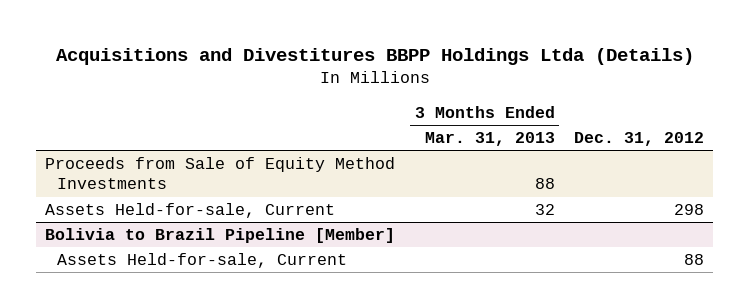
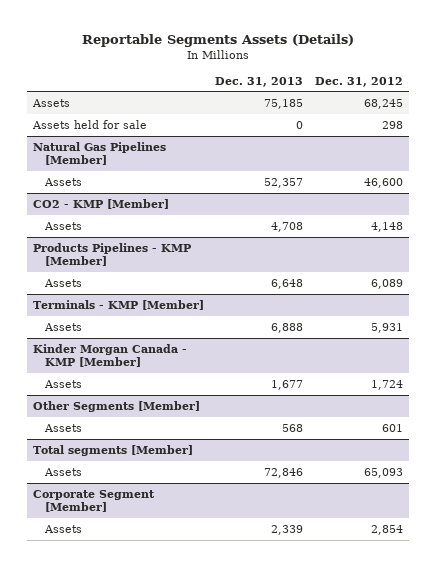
- Acquisitions and Divestitures BBPP Holdings Ltda (Details)
+ Reportable Segments Assets (Details)
- | 3 Months Ended Mar. 31, 2013 | Dec. 31, 2012
+ | Dec. 31, 2013 | Dec. 31, 2012
- Proceeds from Sale of Equity Method Investments | 88 |
- Assets Held-for-sale, Current | 32 | 298
- Bolivia to Brazil Pipeline [Member]
- Assets Held-for-sale, Current | | 88
+ Assets | 75,185 | 68,245
+ Assets held for sale | 0 | 298
+ Natural Gas Pipelines [Member]
+ Assets | 52,357 | 46,600
+ CO2 - KMP [Member]
+ Assets | 4,708 | 4,148
+ Products Pipelines - KMP [Member]
+ Assets | 6,648 | 6,089
+ Terminals - KMP [Member]
+ Assets | 6,888 | 5,931
+ Kinder Morgan Canada - KMP [Member]
+ Assets | 1,677 | 1,724
+ Other Segments [Member]
+ Assets | 568 | 601
+ Total segments [Member]
+ Assets | 72,846 | 65,093
+ Corporate Segment [Member]
+ Assets | 2,339 | 2,854

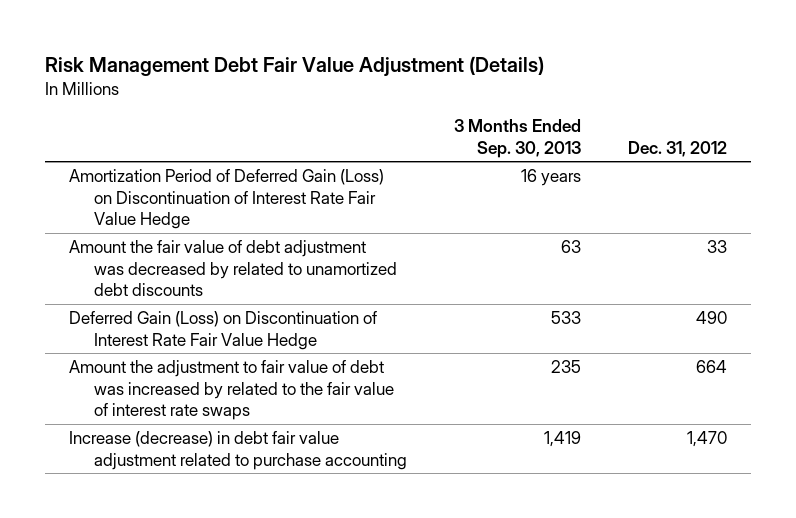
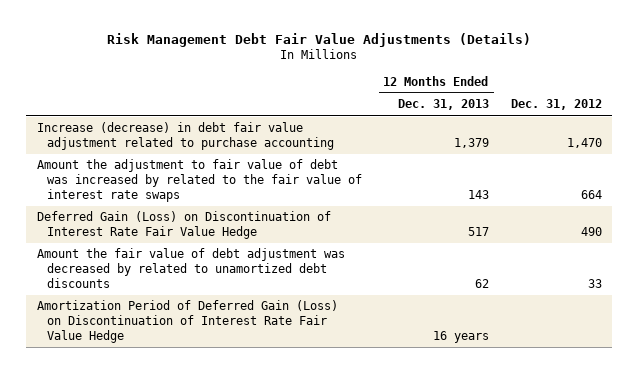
- Risk Management Debt Fair Value Adjustment (Details)
+ Risk Management Debt Fair Value Adjustments (Details)
- | 3 Months Ended Sep. 30, 2013 | Dec. 31, 2012
+ | 12 Months Ended Dec. 31, 2013 | Dec. 31, 2012
moved down: Amount the adjustment to fair value of debt was increased by related to the fair value of interest rate swaps | 143 | 664
moved down: Deferred Gain (Loss) on Discontinuation of Interest Rate Fair Value Hedge | 517 | 490
moved down: Amount the fair value of debt adjustment was decreased by related to unamortized debt discounts | 62 | 33
moved down: Amortization Period of Deferred Gain (Loss) on Discontinuation of Interest Rate Fair Value Hedge | 16 years |

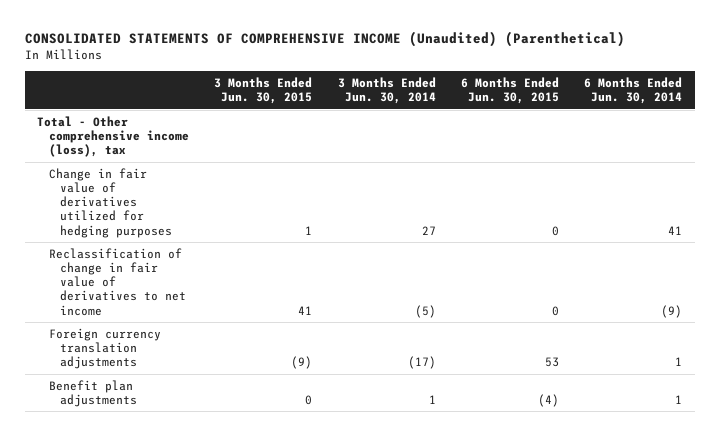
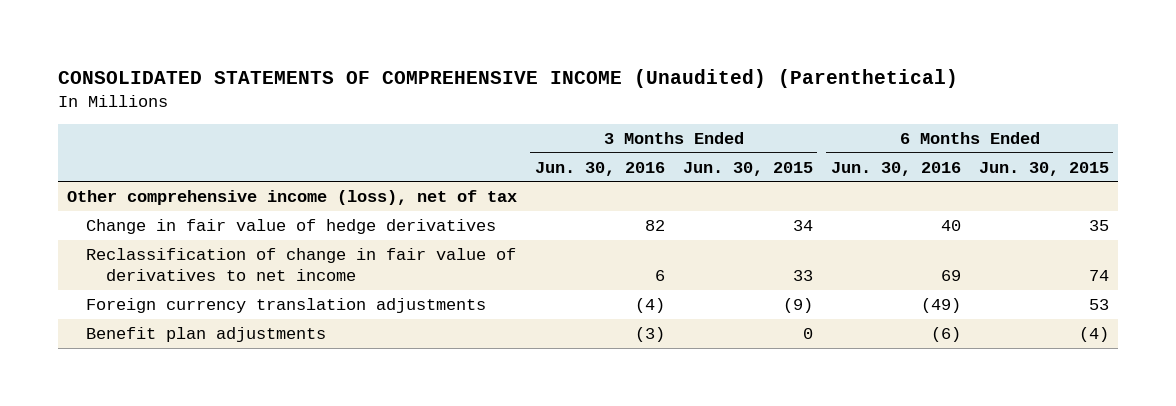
- | 3 Months Ended Jun. 30, 2015 | 3 Months Ended Jun. 30, 2014 | 6 Months Ended Jun. 30, 2015 | 6 Months Ended Jun. 30, 2014
+ | 3 Months Ended Jun. 30, 2016 | 3 Months Ended Jun. 30, 2015 | 6 Months Ended Jun. 30, 2016 | 6 Months Ended Jun. 30, 2015
- Total - Other comprehensive income (loss), tax
- Change in fair value of derivatives utilized for hedging purposes | 1 | 27 | 0 | 41
- Reclassification of change in fair value of derivatives to net income | 41 | (5) | 0 | (9)
+ Other comprehensive income (loss), net of tax
+ Change in fair value of hedge derivatives | 82 | 34 | 40 | 35
+ Reclassification of change in fair value of derivatives to net income | 6 | 33 | 69 | 74

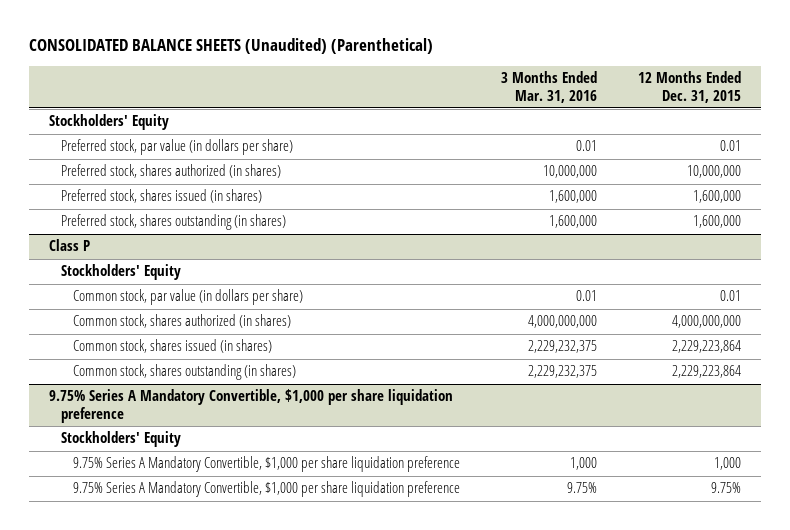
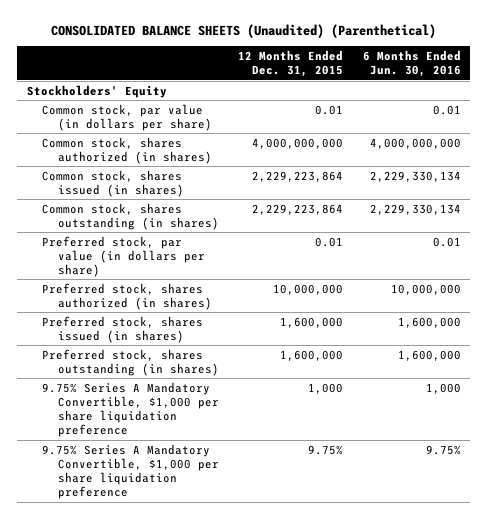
- | 3 Months Ended Mar. 31, 2016 | 12 Months Ended Dec. 31, 2015
+ | 12 Months Ended Dec. 31, 2015 | 6 Months Ended Jun. 30, 2016
- Class P
- Stockholders' Equity
- 9.75% Series A Mandatory Convertible, $1,000 per share liquidation preference
- Stockholders' Equity
moved down: Preferred stock, par value (in dollars per share) | 0.01 | 0.01
moved down: Preferred stock, shares authorized (in shares) | 10,000,000 | 10,000,000
moved down: Preferred stock, shares issued (in shares) | 1,600,000 | 1,600,000
moved down: Preferred stock, shares outstanding (in shares) | 1,600,000 | 1,600,000

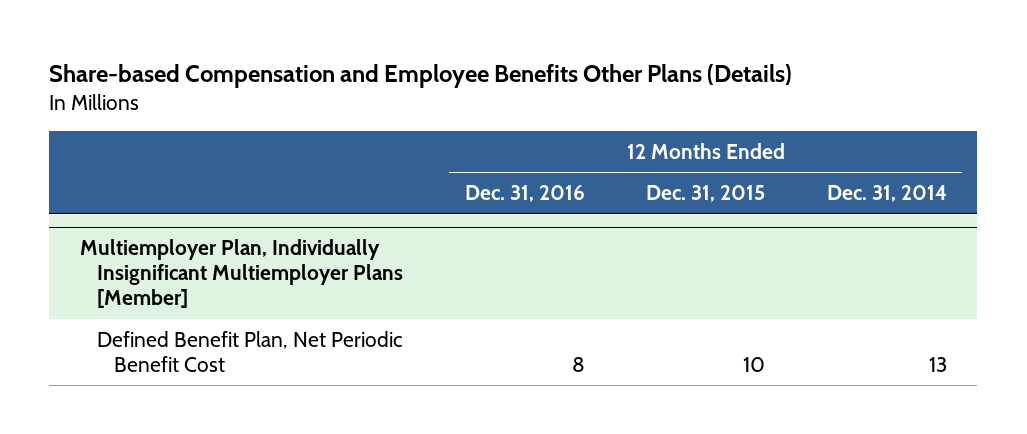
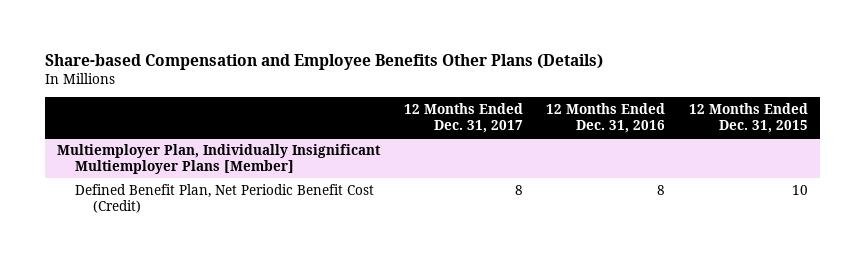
- | 12 Months Ended Dec. 31, 2016 | 12 Months Ended Dec. 31, 2015 | 12 Months Ended Dec. 31, 2014
+ | 12 Months Ended Dec. 31, 2017 | 12 Months Ended Dec. 31, 2016 | 12 Months Ended Dec. 31, 2015
@ Multiemployer Plan, Individually Insignificant Multiemployer Plans [Member]
- Defined Benefit Plan, Net Periodic Benefit Cost | 8 | 10 | 13
+ Defined Benefit Plan, Net Periodic Benefit Cost (Credit) | 8 | 8 | 10

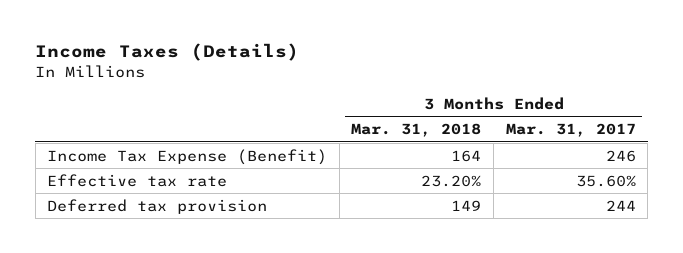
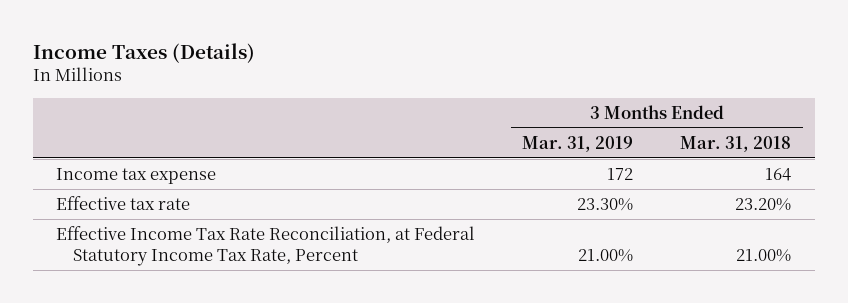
- | 3 Months Ended Mar. 31, 2018 | 3 Months Ended Mar. 31, 2017
+ | 3 Months Ended Mar. 31, 2019 | 3 Months Ended Mar. 31, 2018
- Income Tax Expense (Benefit) | 164 | 246
+ Income tax expense | 172 | 164
- Deferred tax provision | 149 | 244
+ Effective Income Tax Rate Reconciliation, at Federal Statutory Income Tax Rate, Percent | 21.00% | 21.00%

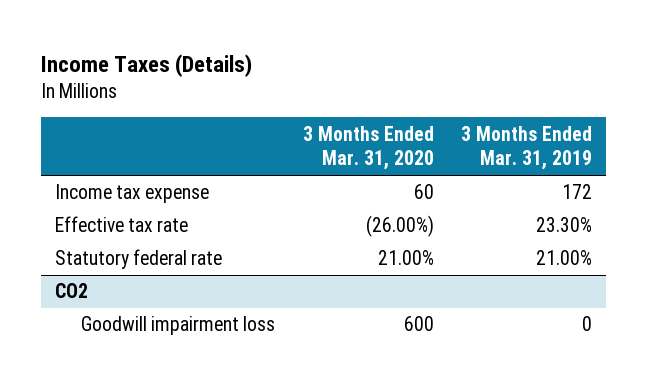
- | 3 Months Ended Mar. 31, 2019 | 3 Months Ended Mar. 31, 2018
+ | 3 Months Ended Mar. 31, 2020 | 3 Months Ended Mar. 31, 2019
- Effective Income Tax Rate Reconciliation, at Federal Statutory Income Tax Rate, Percent | 21.00% | 21.00%
+ Statutory federal rate | 21.00% | 21.00%
+ CO2
+ Goodwill impairment loss | 600 | 0

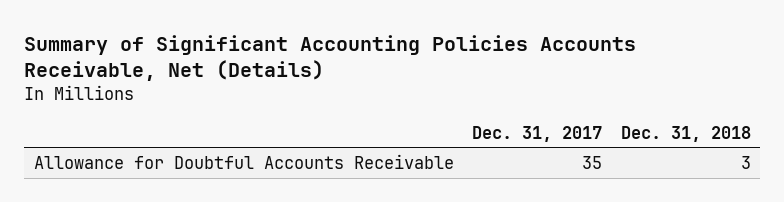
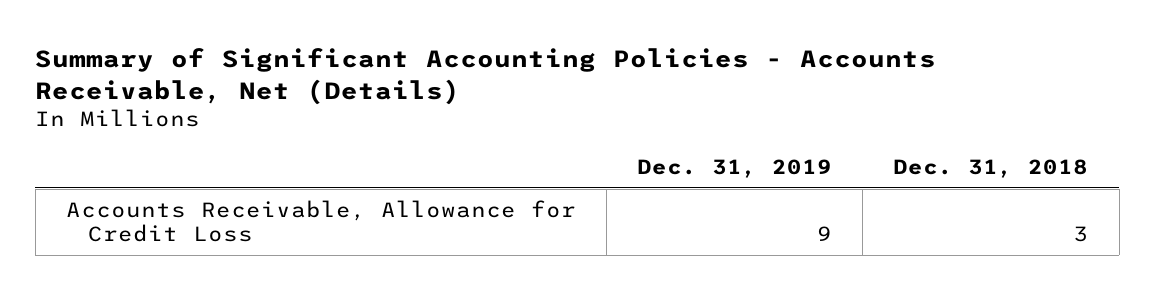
- Summary of Significant Accounting Policies Accounts Receivable, Net (Details)
+ Summary of Significant Accounting Policies - Accounts Receivable, Net (Details)
- | Dec. 31, 2017 | Dec. 31, 2018
+ | Dec. 31, 2019 | Dec. 31, 2018
- Allowance for Doubtful Accounts Receivable | 35 | 3
+ Accounts Receivable, Allowance for Credit Loss | 9 | 3

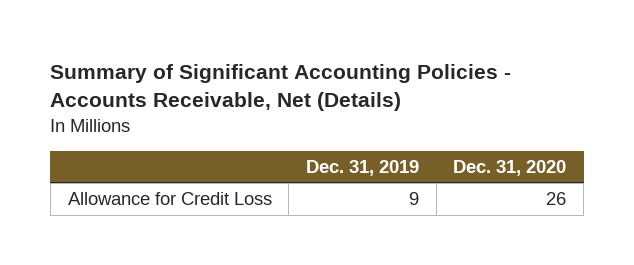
- | Dec. 31, 2019 | Dec. 31, 2018
+ | Dec. 31, 2019 | Dec. 31, 2020
- Accounts Receivable, Allowance for Credit Loss | 9 | 3
+ Allowance for Credit Loss | 9 | 26

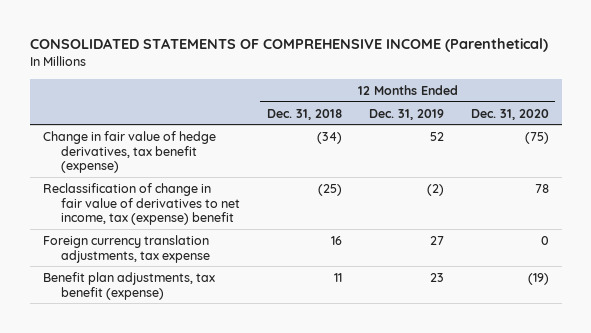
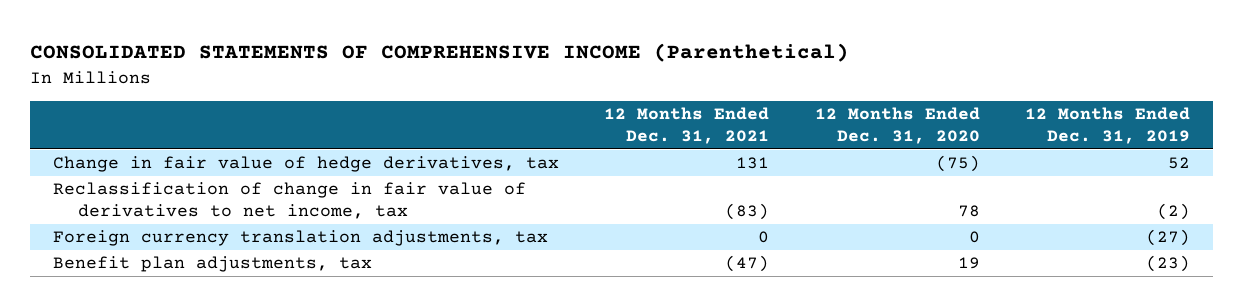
- | 12 Months Ended Dec. 31, 2018 | 12 Months Ended Dec. 31, 2019 | 12 Months Ended Dec. 31, 2020
+ | 12 Months Ended Dec. 31, 2021 | 12 Months Ended Dec. 31, 2020 | 12 Months Ended Dec. 31, 2019
- Change in fair value of hedge derivatives, tax benefit (expense) | (34) | 52 | (75)
- Reclassification of change in fair value of derivatives to net income, tax (expense) benefit | (25) | (2) | 78
- Foreign currency translation adjustments, tax expense | 16 | 27 | 0
- Benefit plan adjustments, tax benefit (expense) | 11 | 23 | (19)
+ Change in fair value of hedge derivatives, tax | 131 | (75) | 52
+ Reclassification of change in fair value of derivatives to net income, tax | (83) | 78 | (2)
+ Foreign currency translation adjustments, tax | 0 | 0 | (27)
+ Benefit plan adjustments, tax | (47) | 19 | (23)

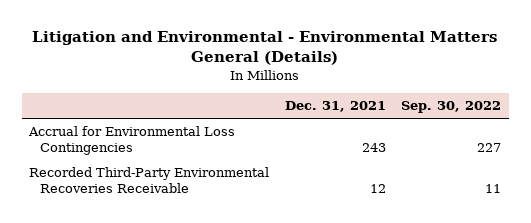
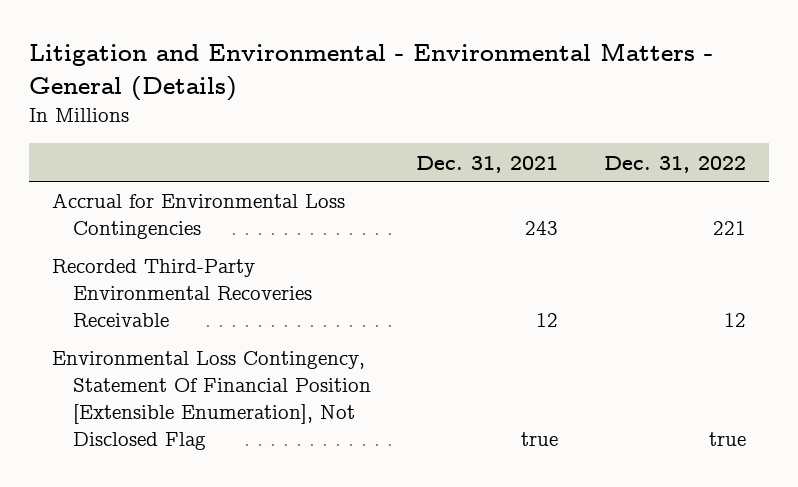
- Litigation and Environmental - Environmental Matters General (Details)
+ Litigation and Environmental - Environmental Matters - General (Details)
- | Dec. 31, 2021 | Sep. 30, 2022
+ | Dec. 31, 2021 | Dec. 31, 2022
+ Environmental Loss Contingency, Statement Of Financial Position [Extensible Enumeration], Not Disclosed Flag | true | true

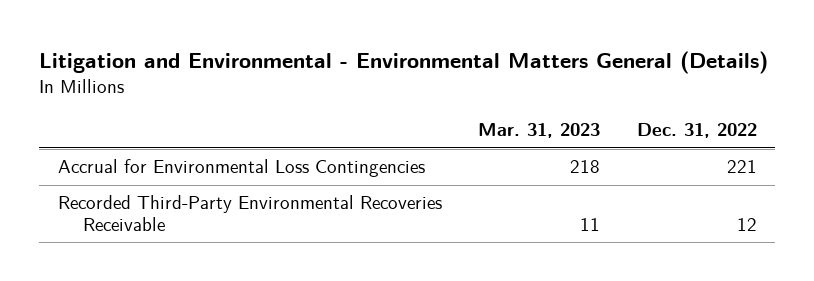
- Litigation and Environmental - Environmental Matters - General (Details)
+ Litigation and Environmental - Environmental Matters General (Details)
- | Dec. 31, 2021 | Dec. 31, 2022
+ | Mar. 31, 2023 | Dec. 31, 2022
- Environmental Loss Contingency, Statement Of Financial Position [Extensible Enumeration], Not Disclosed Flag | true | true

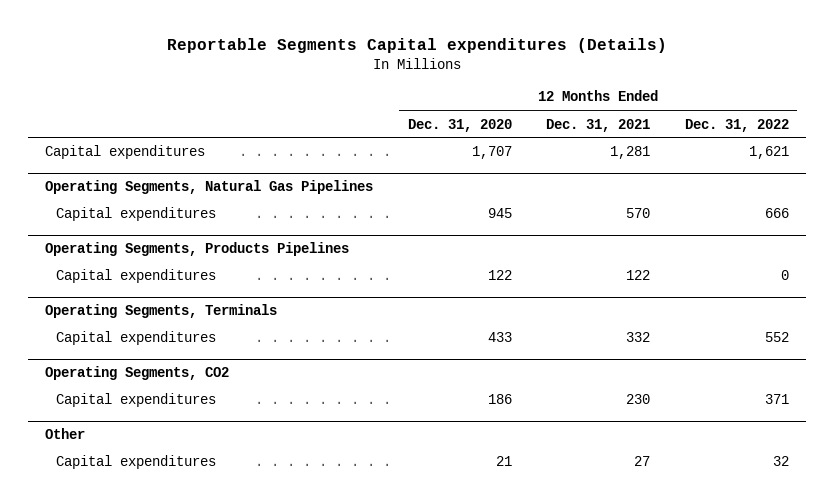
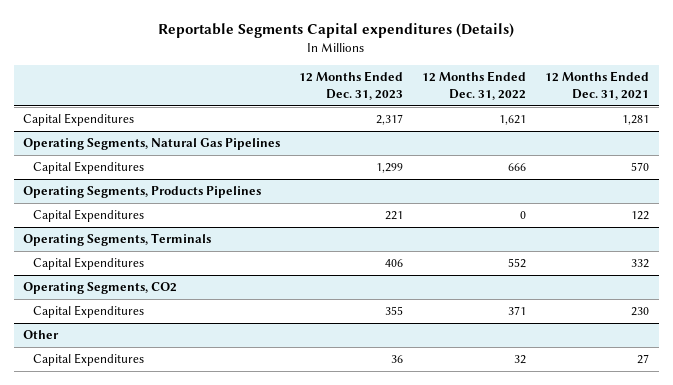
- | 12 Months Ended Dec. 31, 2020 | 12 Months Ended Dec. 31, 2021 | 12 Months Ended Dec. 31, 2022
+ | 12 Months Ended Dec. 31, 2023 | 12 Months Ended Dec. 31, 2022 | 12 Months Ended Dec. 31, 2021
- Capital expenditures | 1,707 | 1,281 | 1,621
+ Capital Expenditures | 2,317 | 1,621 | 1,281
@ Operating Segments, Natural Gas Pipelines
- Capital expenditures | 945 | 570 | 666
+ Capital Expenditures | 1,299 | 666 | 570
@ Operating Segments, Products Pipelines
- Capital expenditures | 122 | 122 | 0
+ Capital Expenditures | 221 | 0 | 122
@ Operating Segments, Terminals
- Capital expenditures | 433 | 332 | 552
+ Capital Expenditures | 406 | 552 | 332
@ Operating Segments, CO2
- Capital expenditures | 186 | 230 | 371
+ Capital Expenditures | 355 | 371 | 230
@ Other
- Capital expenditures | 21 | 27 | 32
+ Capital Expenditures | 36 | 32 | 27

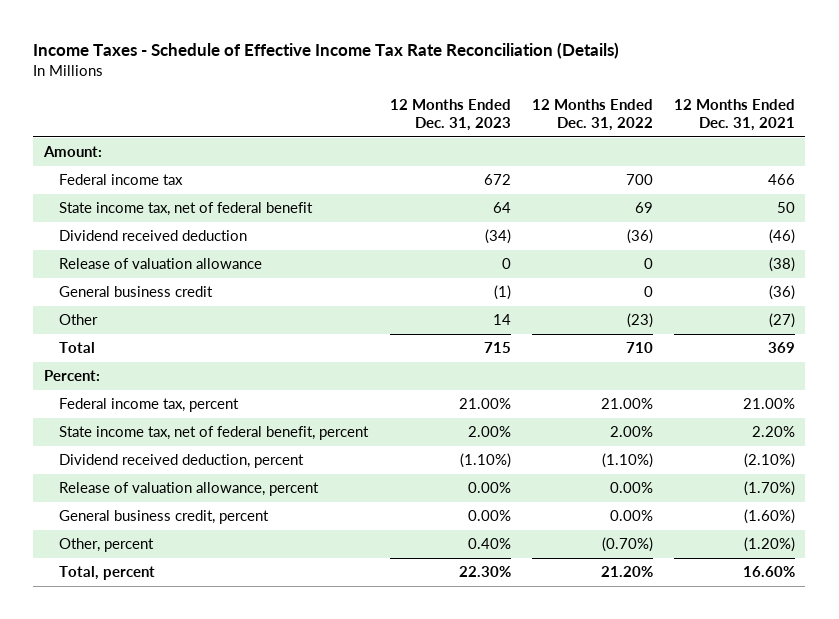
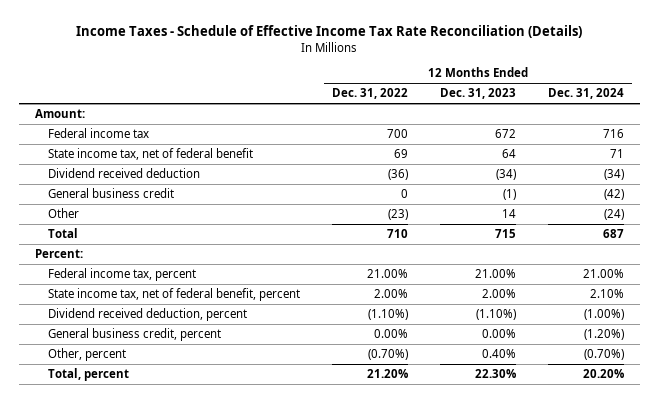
- | 12 Months Ended Dec. 31, 2023 | 12 Months Ended Dec. 31, 2022 | 12 Months Ended Dec. 31, 2021
+ | 12 Months Ended Dec. 31, 2022 | 12 Months Ended Dec. 31, 2023 | 12 Months Ended Dec. 31, 2024
- Release of valuation allowance | 0 | 0 | (38)
- Release of valuation allowance, percent | 0.00% | 0.00% | (1.70%)

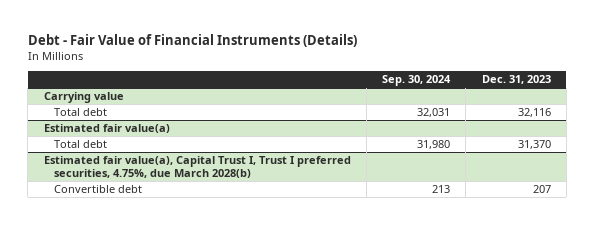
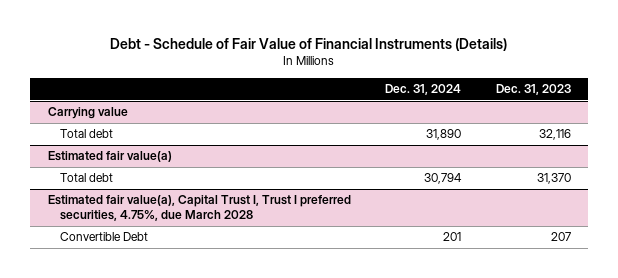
- Debt - Fair Value of Financial Instruments (Details)
+ Debt - Schedule of Fair Value of Financial Instruments (Details)
- | Sep. 30, 2024 | Dec. 31, 2023
+ | Dec. 31, 2024 | Dec. 31, 2023
- Estimated fair value(a), Capital Trust I, Trust I preferred securities, 4.75%, due March 2028(b)
- Convertible debt | 213 | 207
+ Estimated fair value(a), Capital Trust I, Trust I preferred securities, 4.75%, due March 2028
+ Convertible Debt | 201 | 207

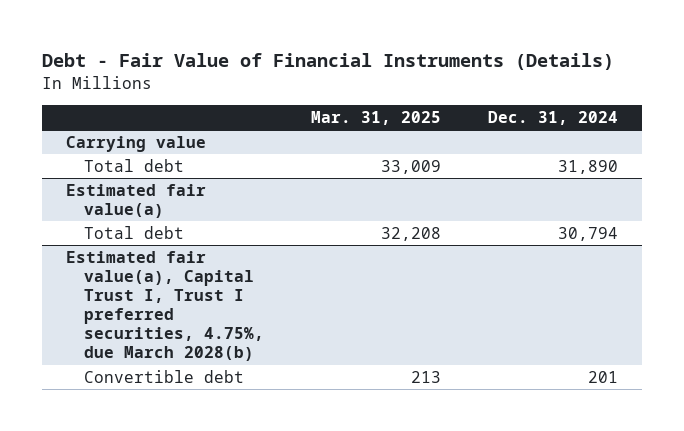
- Debt - Schedule of Fair Value of Financial Instruments (Details)
+ Debt - Fair Value of Financial Instruments (Details)
- | Dec. 31, 2024 | Dec. 31, 2023
+ | Mar. 31, 2025 | Dec. 31, 2024
- Estimated fair value(a), Capital Trust I, Trust I preferred securities, 4.75%, due March 2028
- Convertible Debt | 201 | 207
+ Estimated fair value(a), Capital Trust I, Trust I preferred securities, 4.75%, due March 2028(b)
+ Convertible debt | 213 | 201

